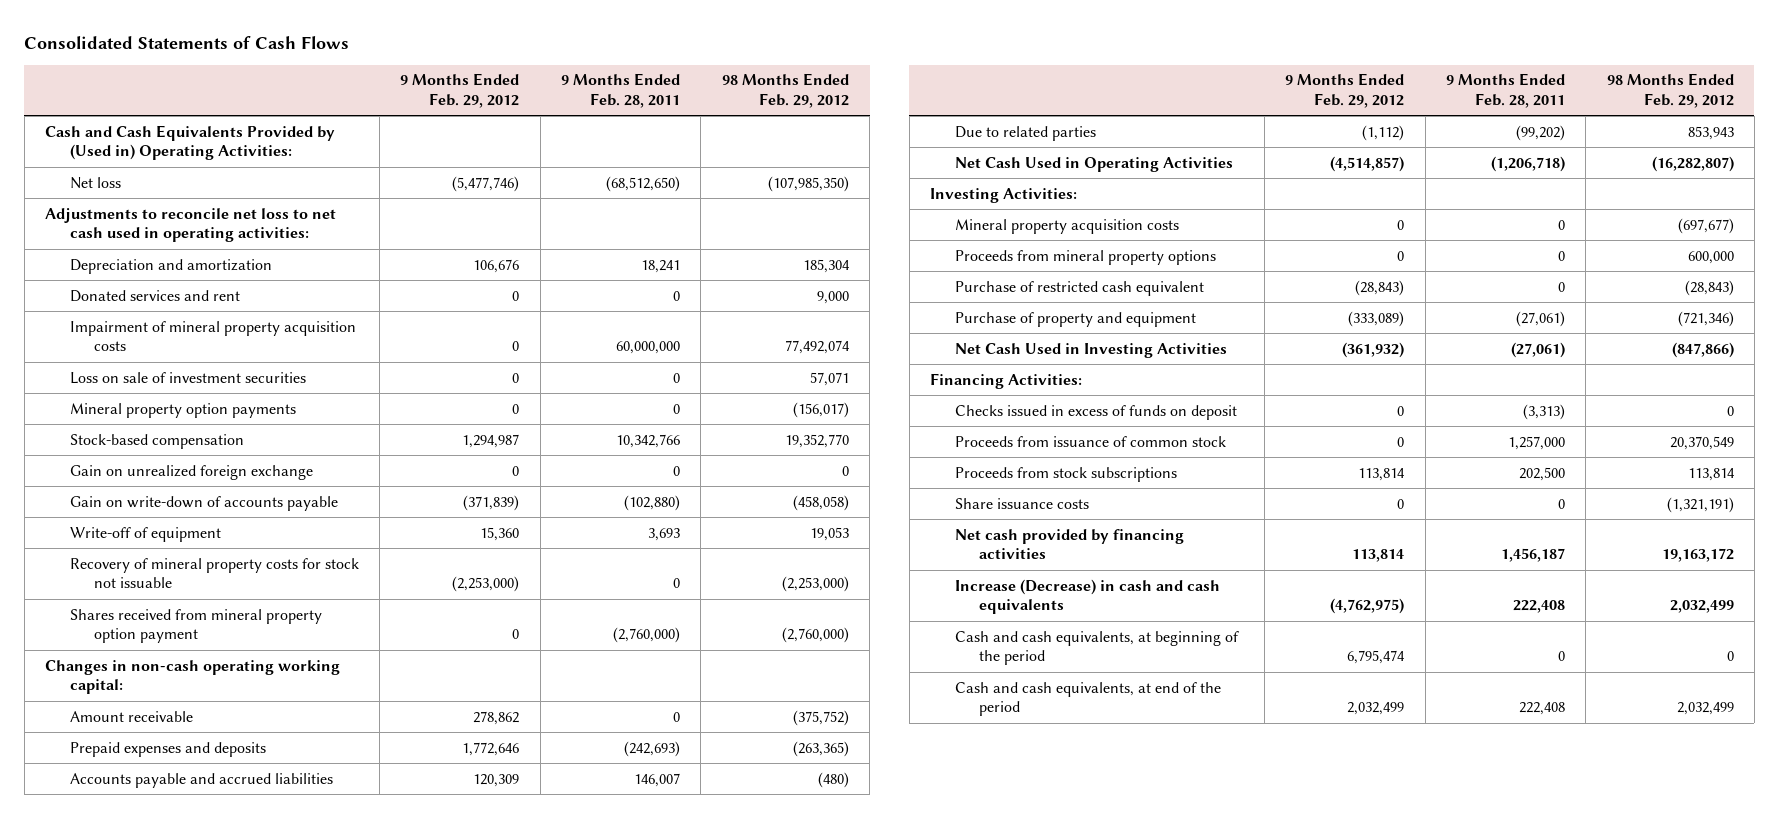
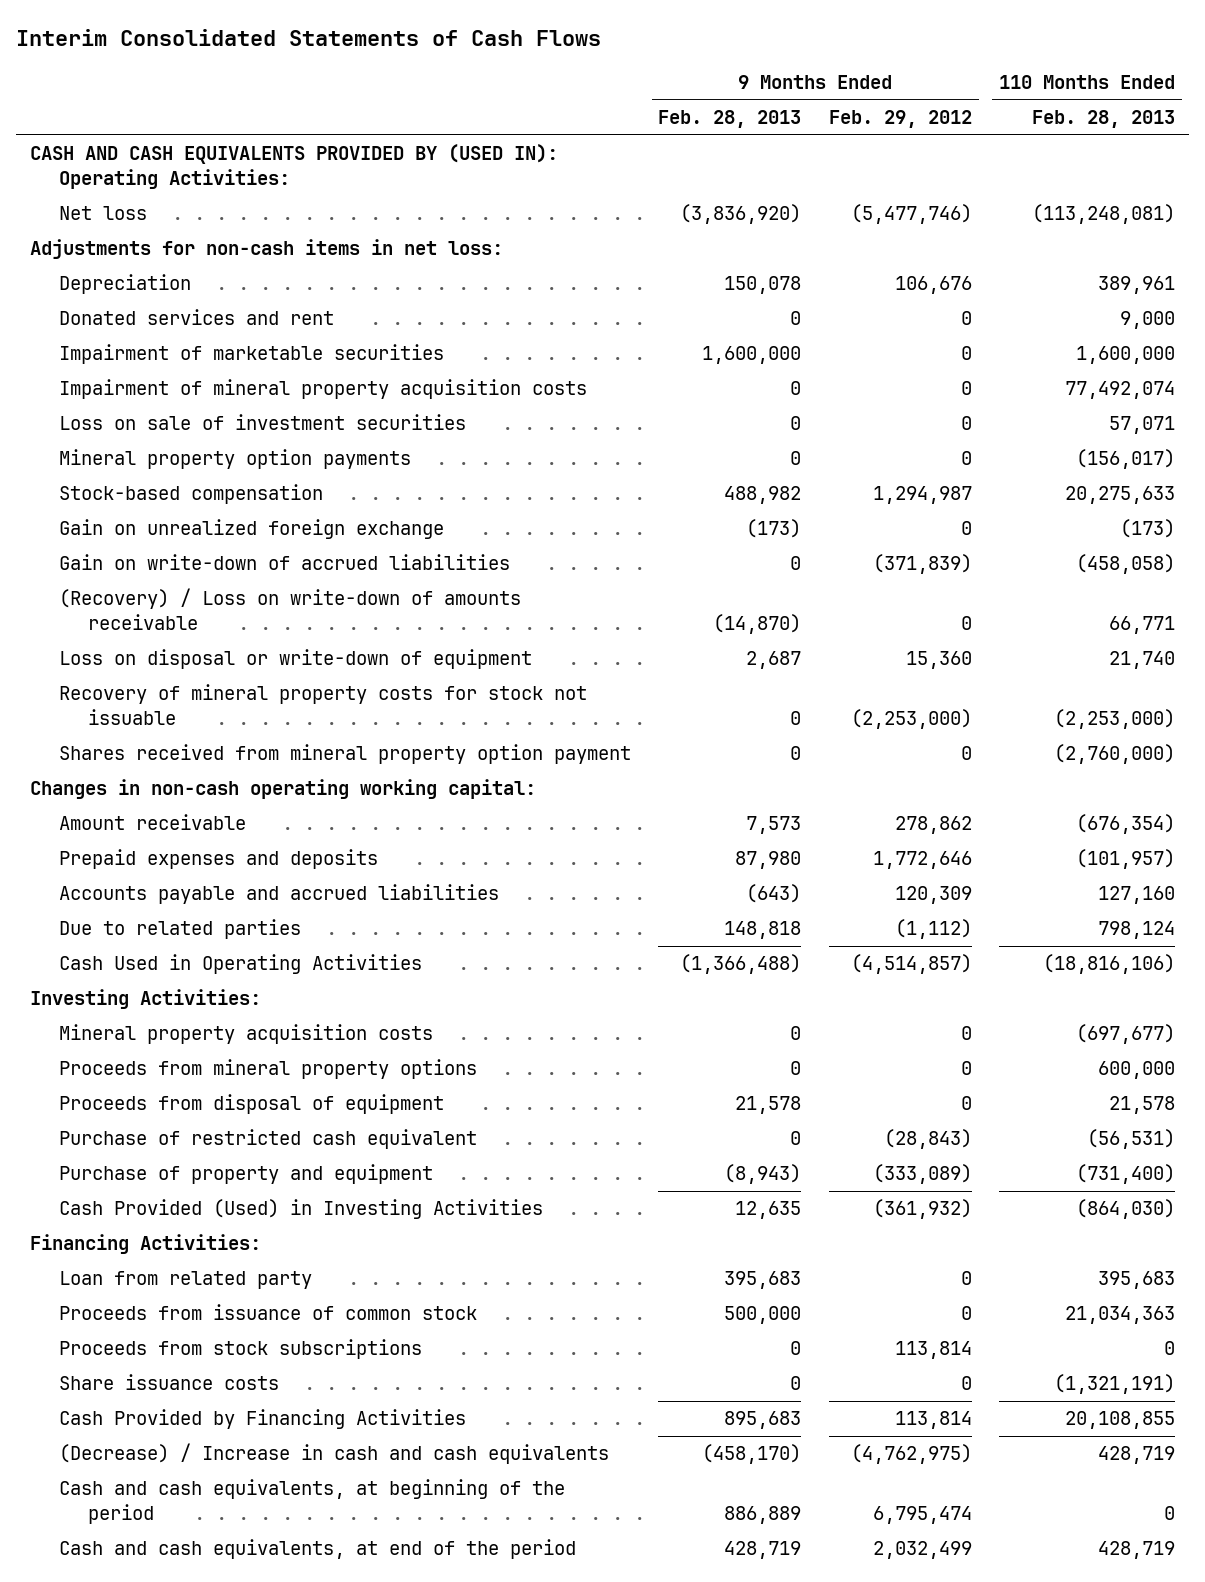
- Consolidated Statements of Cash Flows
+ Interim Consolidated Statements of Cash Flows
- | 9 Months Ended Feb. 29, 2012 | 9 Months Ended Feb. 28, 2011 | 98 Months Ended Feb. 29, 2012
+ | 9 Months Ended Feb. 28, 2013 | 9 Months Ended Feb. 29, 2012 | 110 Months Ended Feb. 28, 2013
- Cash and Cash Equivalents Provided by (Used in) Operating Activities:
+ CASH AND CASH EQUIVALENTS PROVIDED BY (USED IN): Operating Activities:
- Adjustments to reconcile net loss to net cash used in operating activities:
- Depreciation and amortization | 106,676 | 18,241 | 185,304
+ Adjustments for non-cash items in net loss:
+ Depreciation | 150,078 | 106,676 | 389,961
+ Impairment of marketable securities | 1,600,000 | 0 | 1,600,000
- Gain on write-down of accounts payable | (371,839) | (102,880) | (458,058)
- Write-off of equipment | 15,360 | 3,693 | 19,053
+ Gain on write-down of accrued liabilities | 0 | (371,839) | (458,058)
+ (Recovery) / Loss on write-down of amounts receivable | (14,870) | 0 | 66,771
+ Loss on disposal or write-down of equipment | 2,687 | 15,360 | 21,740
- Net Cash Used in Operating Activities | (4,514,857) | (1,206,718) | (16,282,807)
+ Cash Used in Operating Activities | (1,366,488) | (4,514,857) | (18,816,106)
+ Proceeds from disposal of equipment | 21,578 | 0 | 21,578
- Net Cash Used in Investing Activities | (361,932) | (27,061) | (847,866)
+ Cash Provided (Used) in Investing Activities | 12,635 | (361,932) | (864,030)
- Checks issued in excess of funds on deposit | 0 | (3,313) | 0
+ Loan from related party | 395,683 | 0 | 395,683
- Net cash provided by financing activities | 113,814 | 1,456,187 | 19,163,172
- Increase (Decrease) in cash and cash equivalents | (4,762,975) | 222,408 | 2,032,499
+ Cash Provided by Financing Activities | 895,683 | 113,814 | 20,108,855
+ (Decrease) / Increase in cash and cash equivalents | (458,170) | (4,762,975) | 428,719

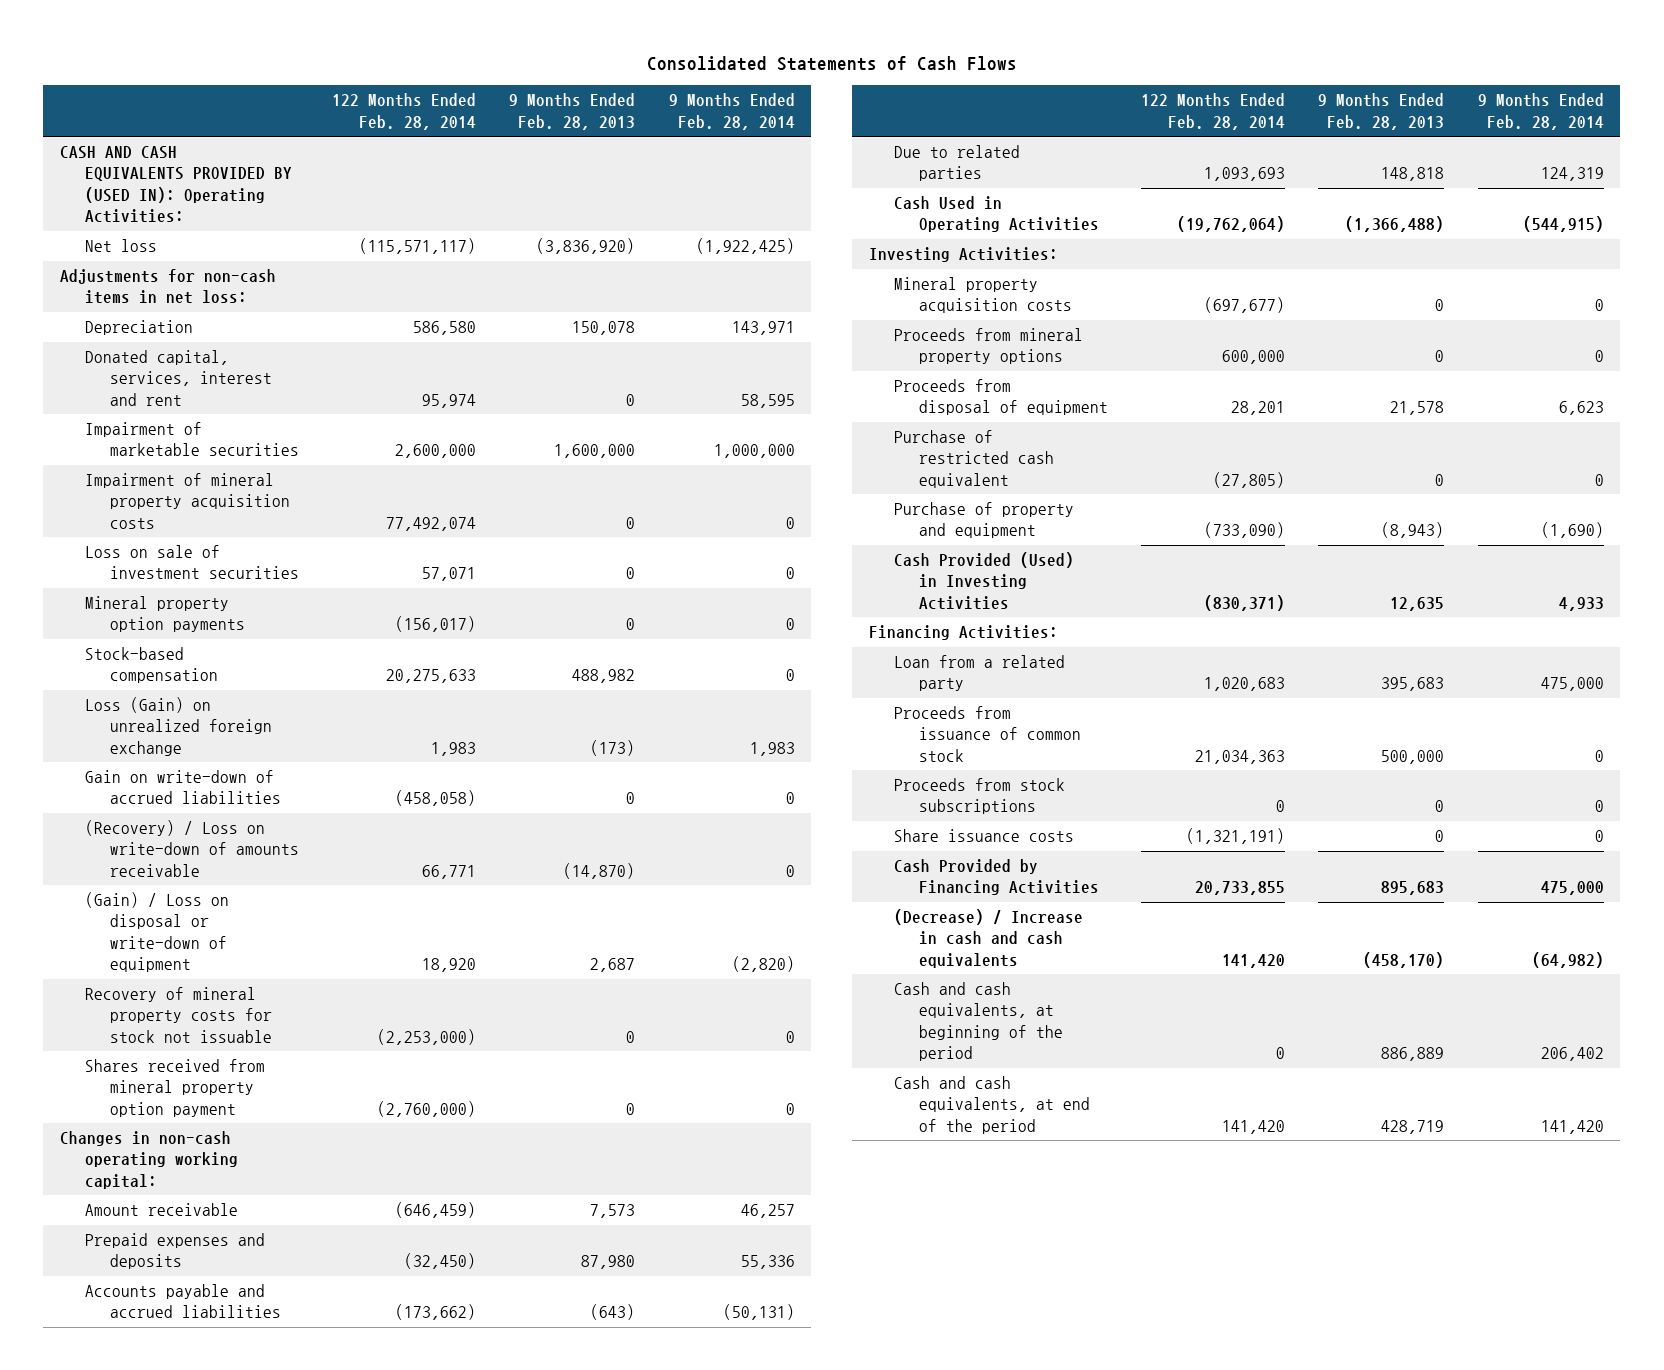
- Interim Consolidated Statements of Cash Flows
+ Consolidated Statements of Cash Flows
- | 9 Months Ended Feb. 28, 2013 | 9 Months Ended Feb. 29, 2012 | 110 Months Ended Feb. 28, 2013
+ | 122 Months Ended Feb. 28, 2014 | 9 Months Ended Feb. 28, 2013 | 9 Months Ended Feb. 28, 2014
- Donated services and rent | 0 | 0 | 9,000
+ Donated capital, services, interest and rent | 95,974 | 0 | 58,595
- Gain on unrealized foreign exchange | (173) | 0 | (173)
+ Loss (Gain) on unrealized foreign exchange | 1,983 | (173) | 1,983
- Loss on disposal or write-down of equipment | 2,687 | 15,360 | 21,740
+ (Gain) / Loss on disposal or write-down of equipment | 18,920 | 2,687 | (2,820)
- Loan from related party | 395,683 | 0 | 395,683
+ Loan from a related party | 1,020,683 | 395,683 | 475,000

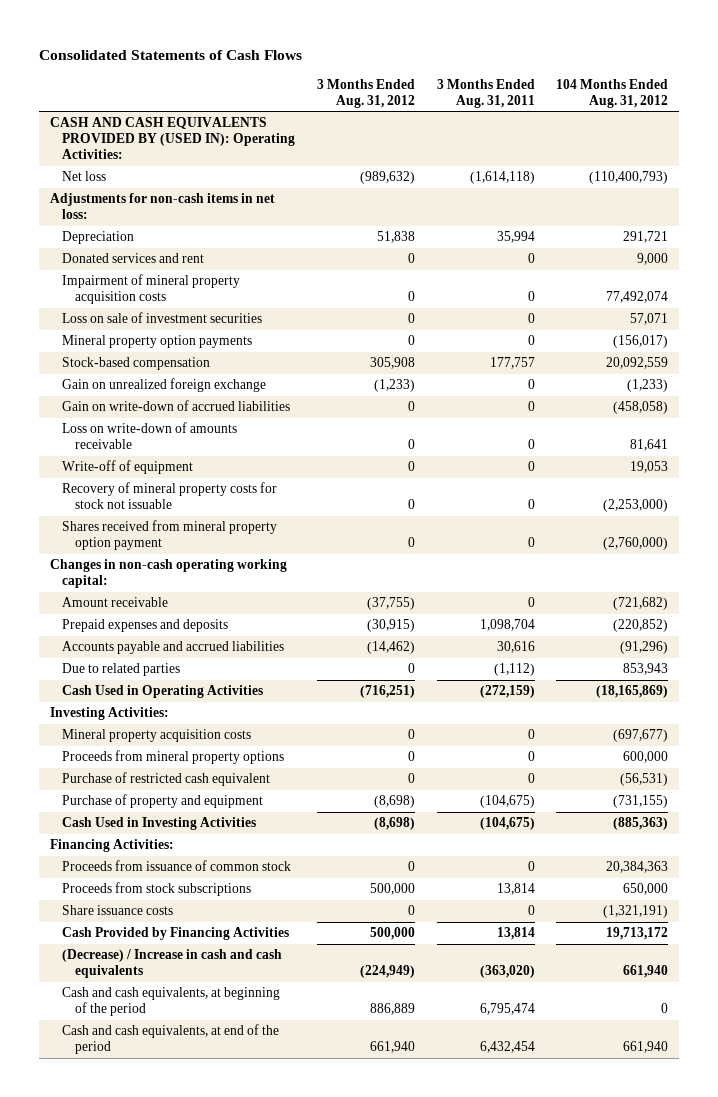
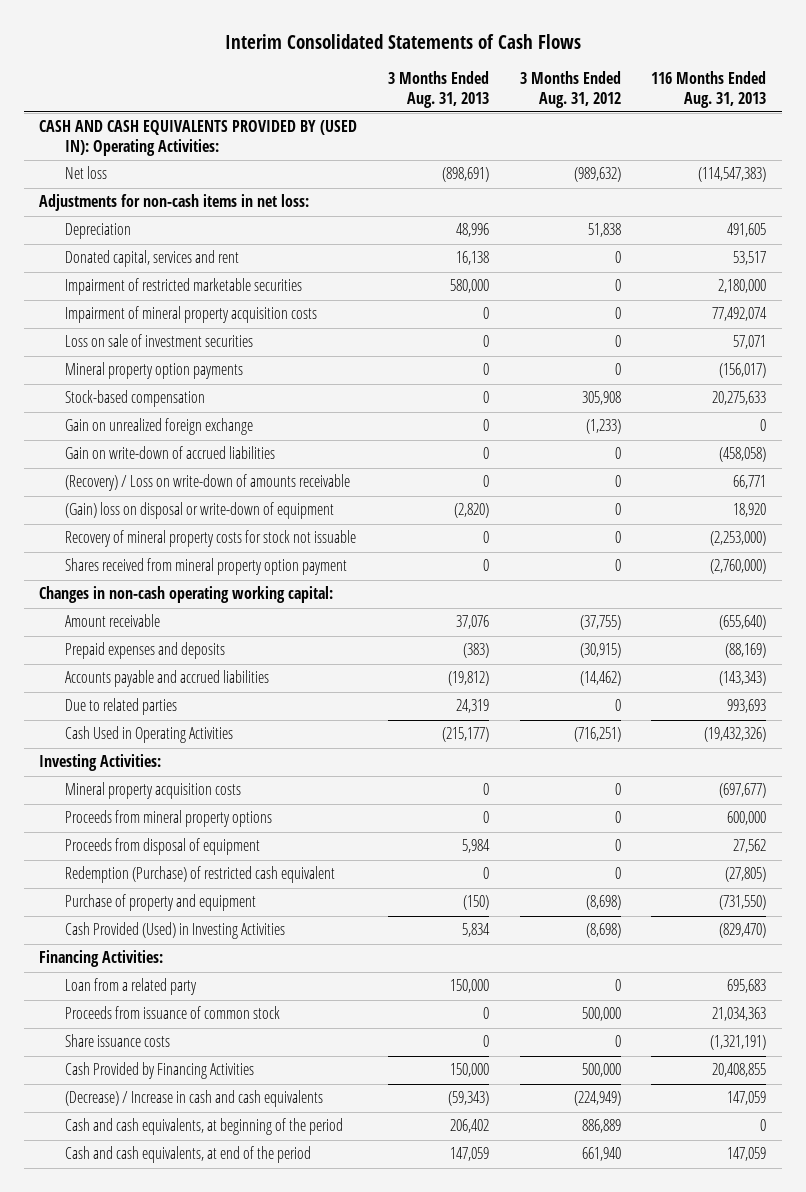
- Consolidated Statements of Cash Flows
+ Interim Consolidated Statements of Cash Flows
- | 3 Months Ended Aug. 31, 2012 | 3 Months Ended Aug. 31, 2011 | 104 Months Ended Aug. 31, 2012
+ | 3 Months Ended Aug. 31, 2013 | 3 Months Ended Aug. 31, 2012 | 116 Months Ended Aug. 31, 2013
- Donated services and rent | 0 | 0 | 9,000
+ Donated capital, services and rent | 16,138 | 0 | 53,517
+ Impairment of restricted marketable securities | 580,000 | 0 | 2,180,000
- Loss on write-down of amounts receivable | 0 | 0 | 81,641
- Write-off of equipment | 0 | 0 | 19,053
+ (Recovery) / Loss on write-down of amounts receivable | 0 | 0 | 66,771
+ (Gain) loss on disposal or write-down of equipment | (2,820) | 0 | 18,920
- Purchase of restricted cash equivalent | 0 | 0 | (56,531)
+ Proceeds from disposal of equipment | 5,984 | 0 | 27,562
+ Redemption (Purchase) of restricted cash equivalent | 0 | 0 | (27,805)
- Cash Used in Investing Activities | (8,698) | (104,675) | (885,363)
+ Cash Provided (Used) in Investing Activities | 5,834 | (8,698) | (829,470)
- Proceeds from issuance of common stock | 0 | 0 | 20,384,363
- Proceeds from stock subscriptions | 500,000 | 13,814 | 650,000
+ Loan from a related party | 150,000 | 0 | 695,683
+ Proceeds from issuance of common stock | 0 | 500,000 | 21,034,363

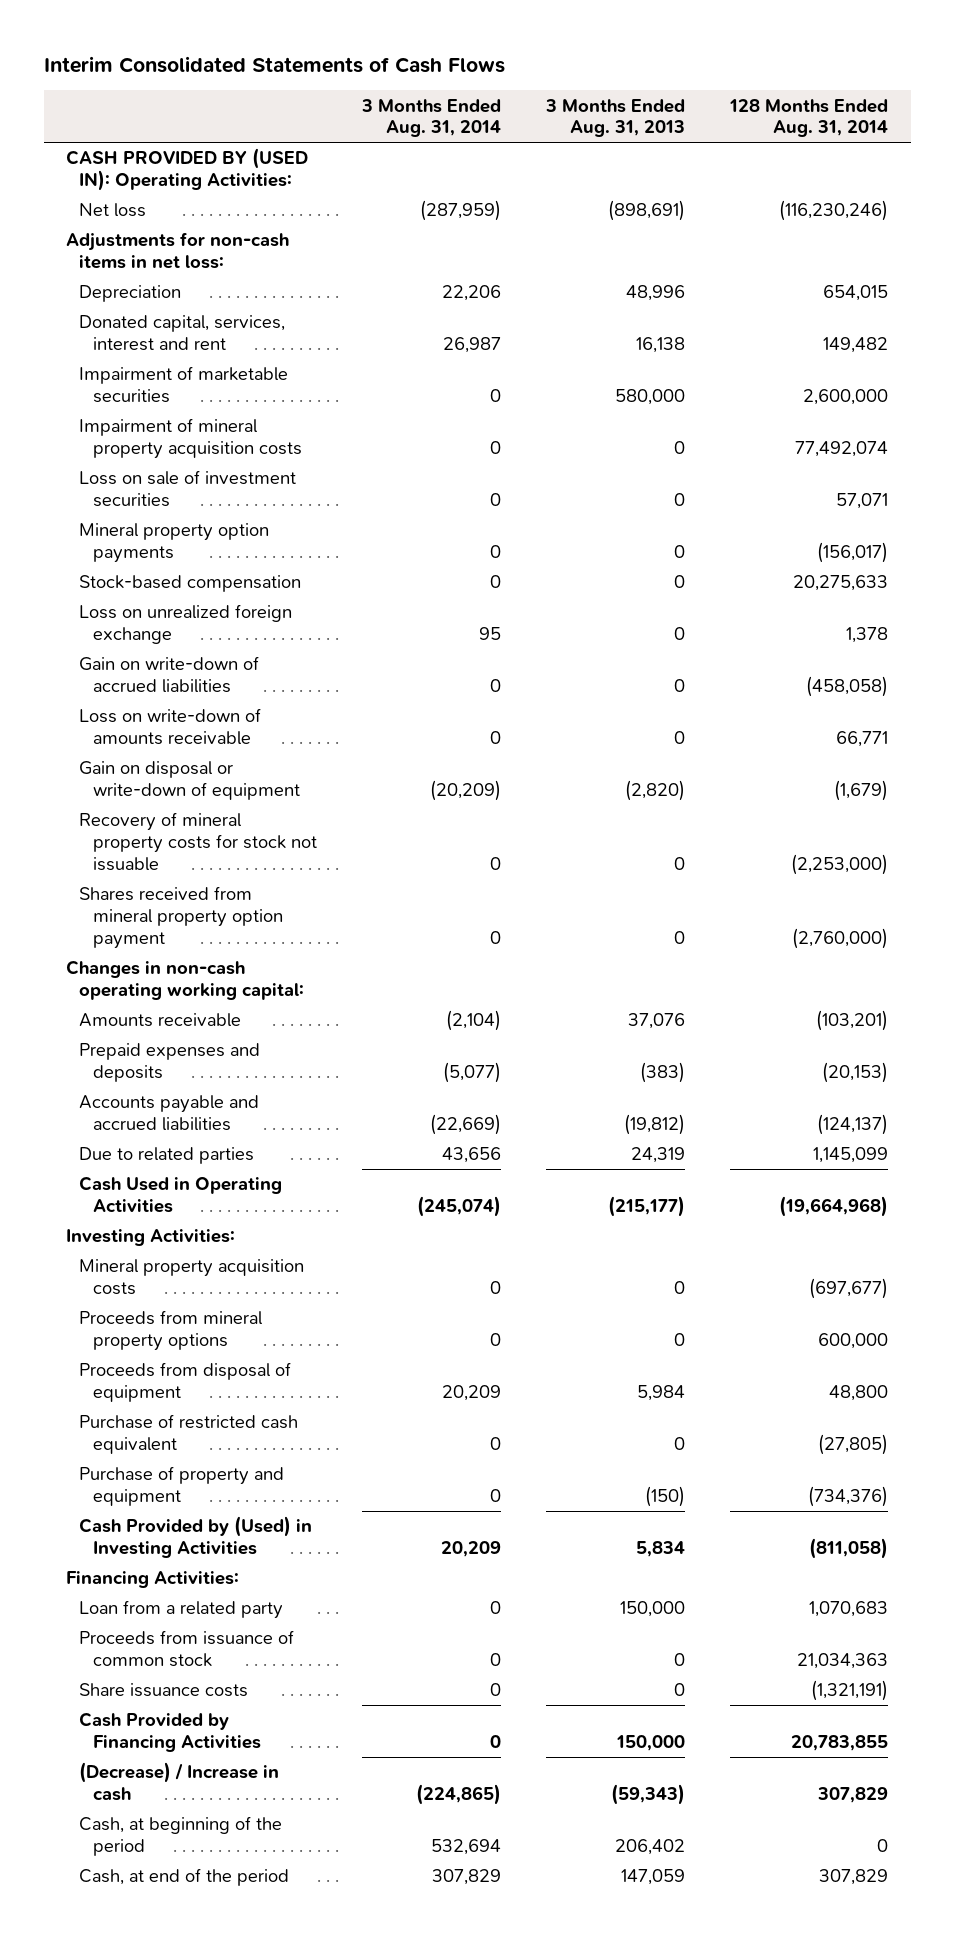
- | 3 Months Ended Aug. 31, 2013 | 3 Months Ended Aug. 31, 2012 | 116 Months Ended Aug. 31, 2013
+ | 3 Months Ended Aug. 31, 2014 | 3 Months Ended Aug. 31, 2013 | 128 Months Ended Aug. 31, 2014
- CASH AND CASH EQUIVALENTS PROVIDED BY (USED IN): Operating Activities:
+ CASH PROVIDED BY (USED IN): Operating Activities:
- Donated capital, services and rent | 16,138 | 0 | 53,517
- Impairment of restricted marketable securities | 580,000 | 0 | 2,180,000
+ Donated capital, services, interest and rent | 26,987 | 16,138 | 149,482
+ Impairment of marketable securities | 0 | 580,000 | 2,600,000
- Gain on unrealized foreign exchange | 0 | (1,233) | 0
+ Loss on unrealized foreign exchange | 95 | 0 | 1,378
- (Recovery) / Loss on write-down of amounts receivable | 0 | 0 | 66,771
- (Gain) loss on disposal or write-down of equipment | (2,820) | 0 | 18,920
+ Loss on write-down of amounts receivable | 0 | 0 | 66,771
+ Gain on disposal or write-down of equipment | (20,209) | (2,820) | (1,679)
- Amount receivable | 37,076 | (37,755) | (655,640)
+ Amounts receivable | (2,104) | 37,076 | (103,201)
- Redemption (Purchase) of restricted cash equivalent | 0 | 0 | (27,805)
+ Purchase of restricted cash equivalent | 0 | 0 | (27,805)
- Cash Provided (Used) in Investing Activities | 5,834 | (8,698) | (829,470)
+ Cash Provided by (Used) in Investing Activities | 20,209 | 5,834 | (811,058)
- (Decrease) / Increase in cash and cash equivalents | (59,343) | (224,949) | 147,059
- Cash and cash equivalents, at beginning of the period | 206,402 | 886,889 | 0
- Cash and cash equivalents, at end of the period | 147,059 | 661,940 | 147,059
+ (Decrease) / Increase in cash | (224,865) | (59,343) | 307,829
+ Cash, at beginning of the period | 532,694 | 206,402 | 0
+ Cash, at end of the period | 307,829 | 147,059 | 307,829

